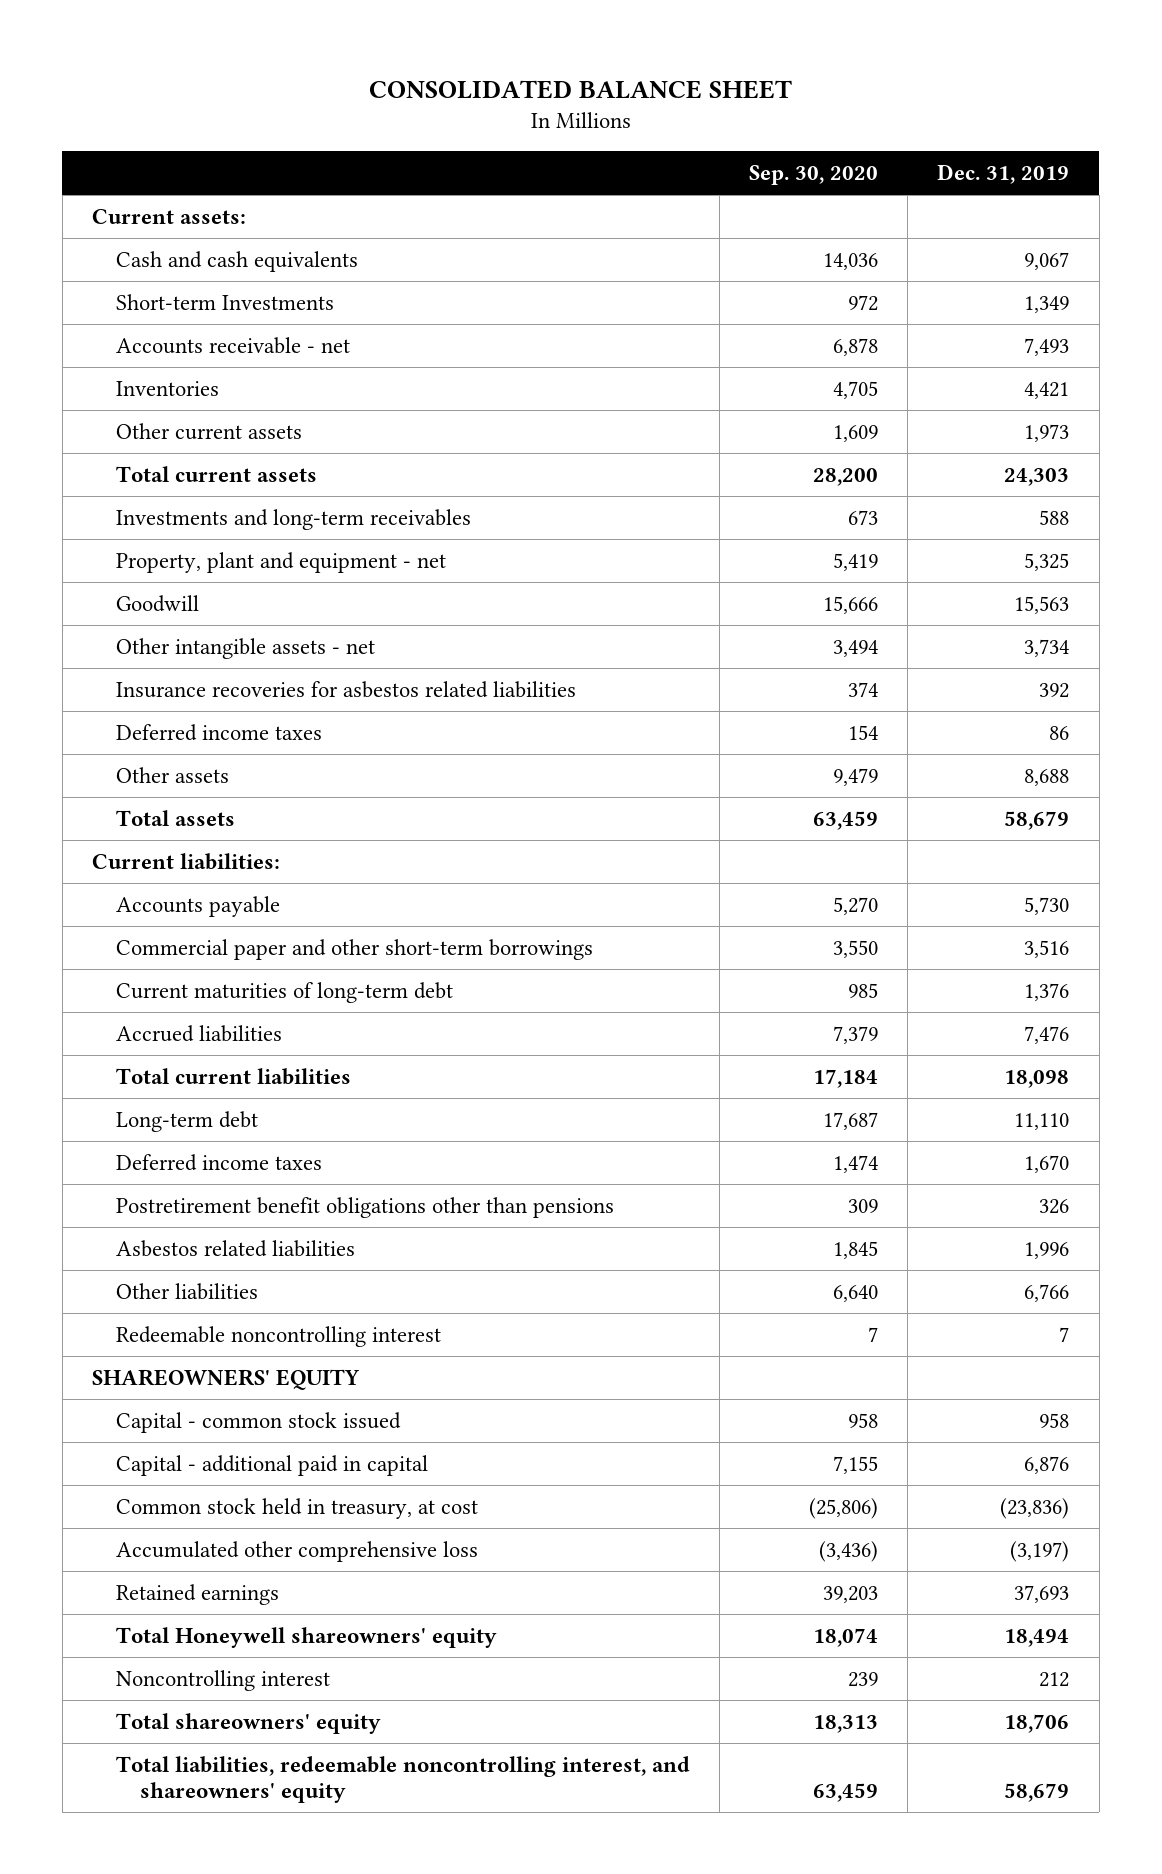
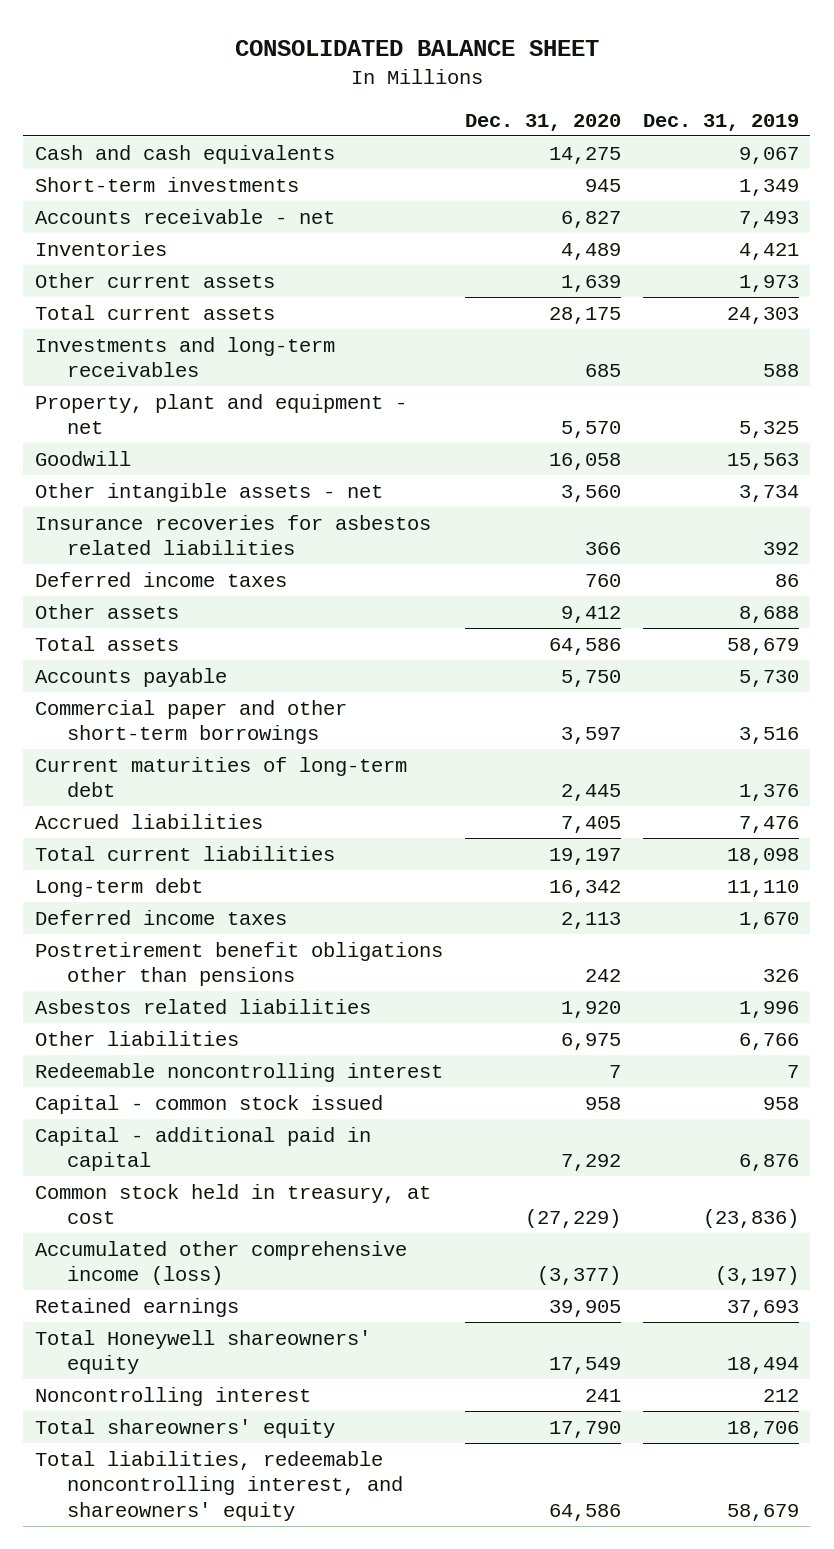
- | Sep. 30, 2020 | Dec. 31, 2019
+ | Dec. 31, 2020 | Dec. 31, 2019
- Current assets:
- Short-term Investments | 972 | 1,349
+ Short-term investments | 945 | 1,349
- Current liabilities:
- SHAREOWNERS' EQUITY
- Accumulated other comprehensive loss | (3,436) | (3,197)
+ Accumulated other comprehensive income (loss) | (3,377) | (3,197)

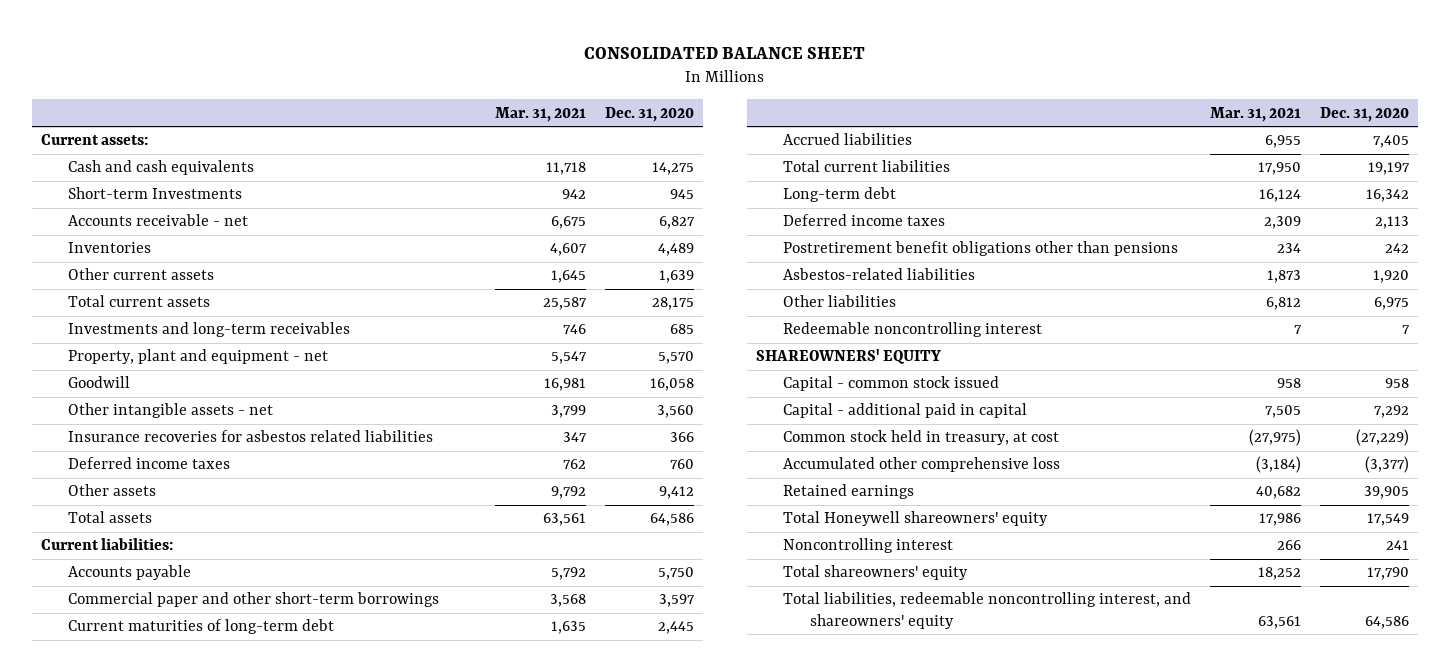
- | Dec. 31, 2020 | Dec. 31, 2019
+ | Mar. 31, 2021 | Dec. 31, 2020
+ Current assets:
- Short-term investments | 945 | 1,349
+ Short-term Investments | 942 | 945
+ Current liabilities:
- Asbestos related liabilities | 1,920 | 1,996
+ Asbestos-related liabilities | 1,873 | 1,920
+ SHAREOWNERS' EQUITY
- Accumulated other comprehensive income (loss) | (3,377) | (3,197)
+ Accumulated other comprehensive loss | (3,184) | (3,377)

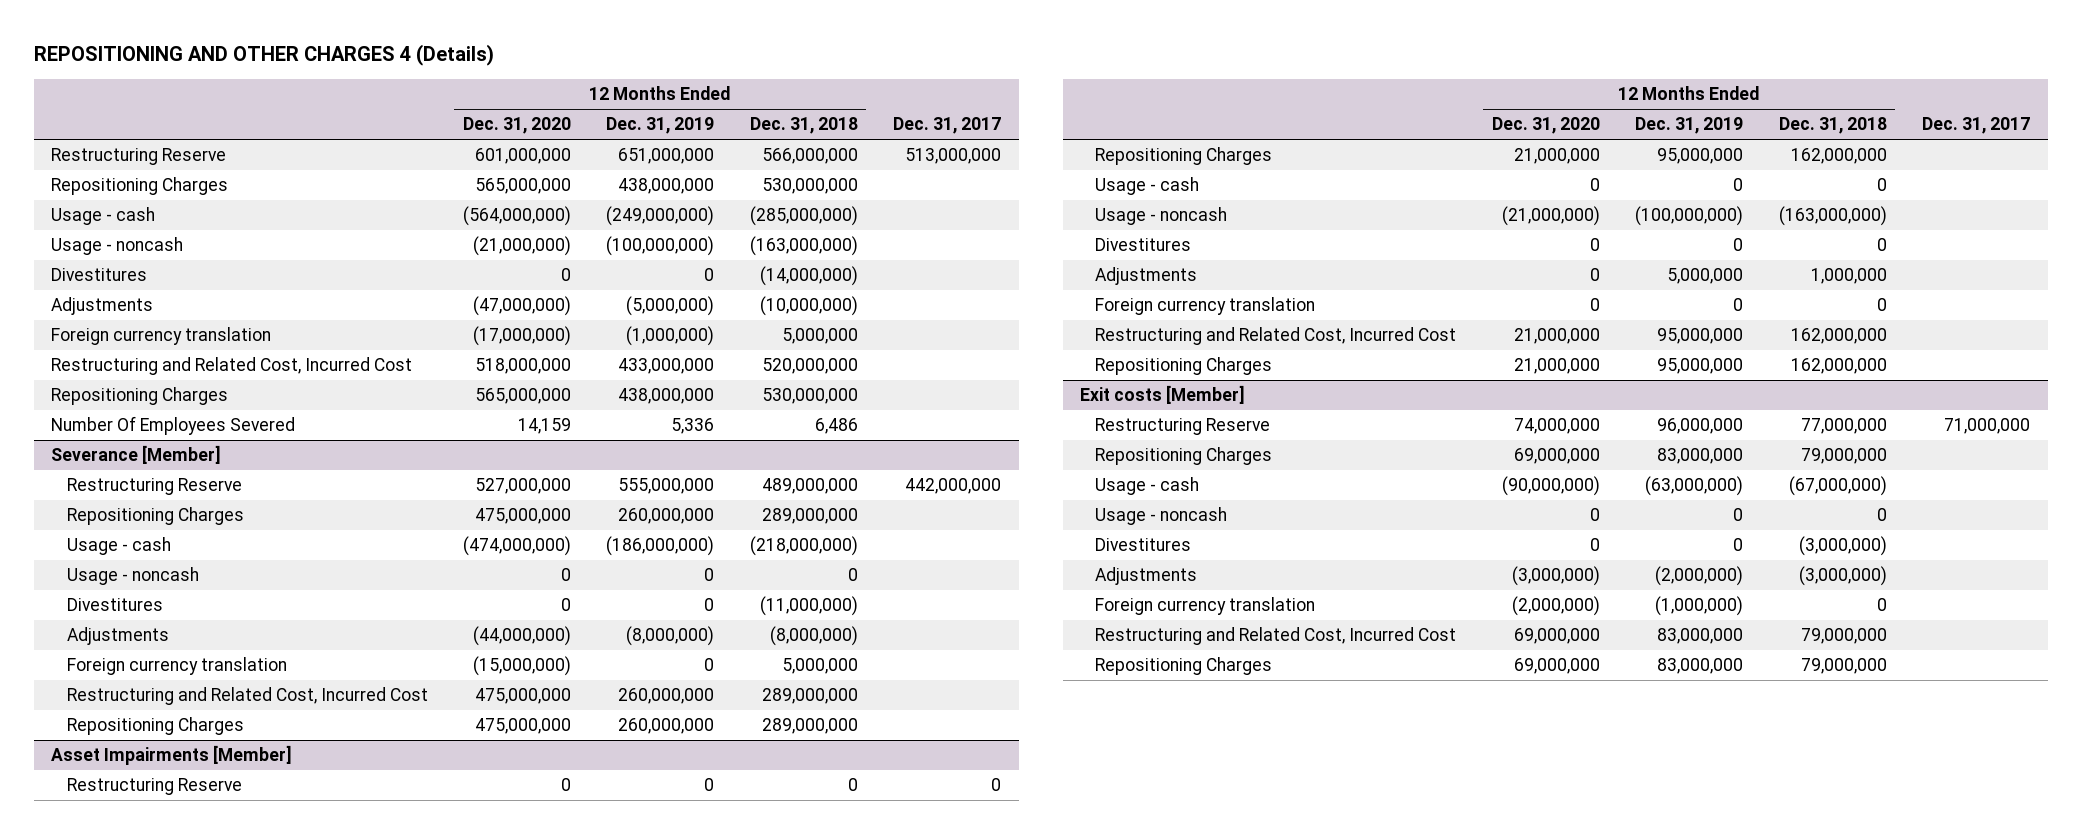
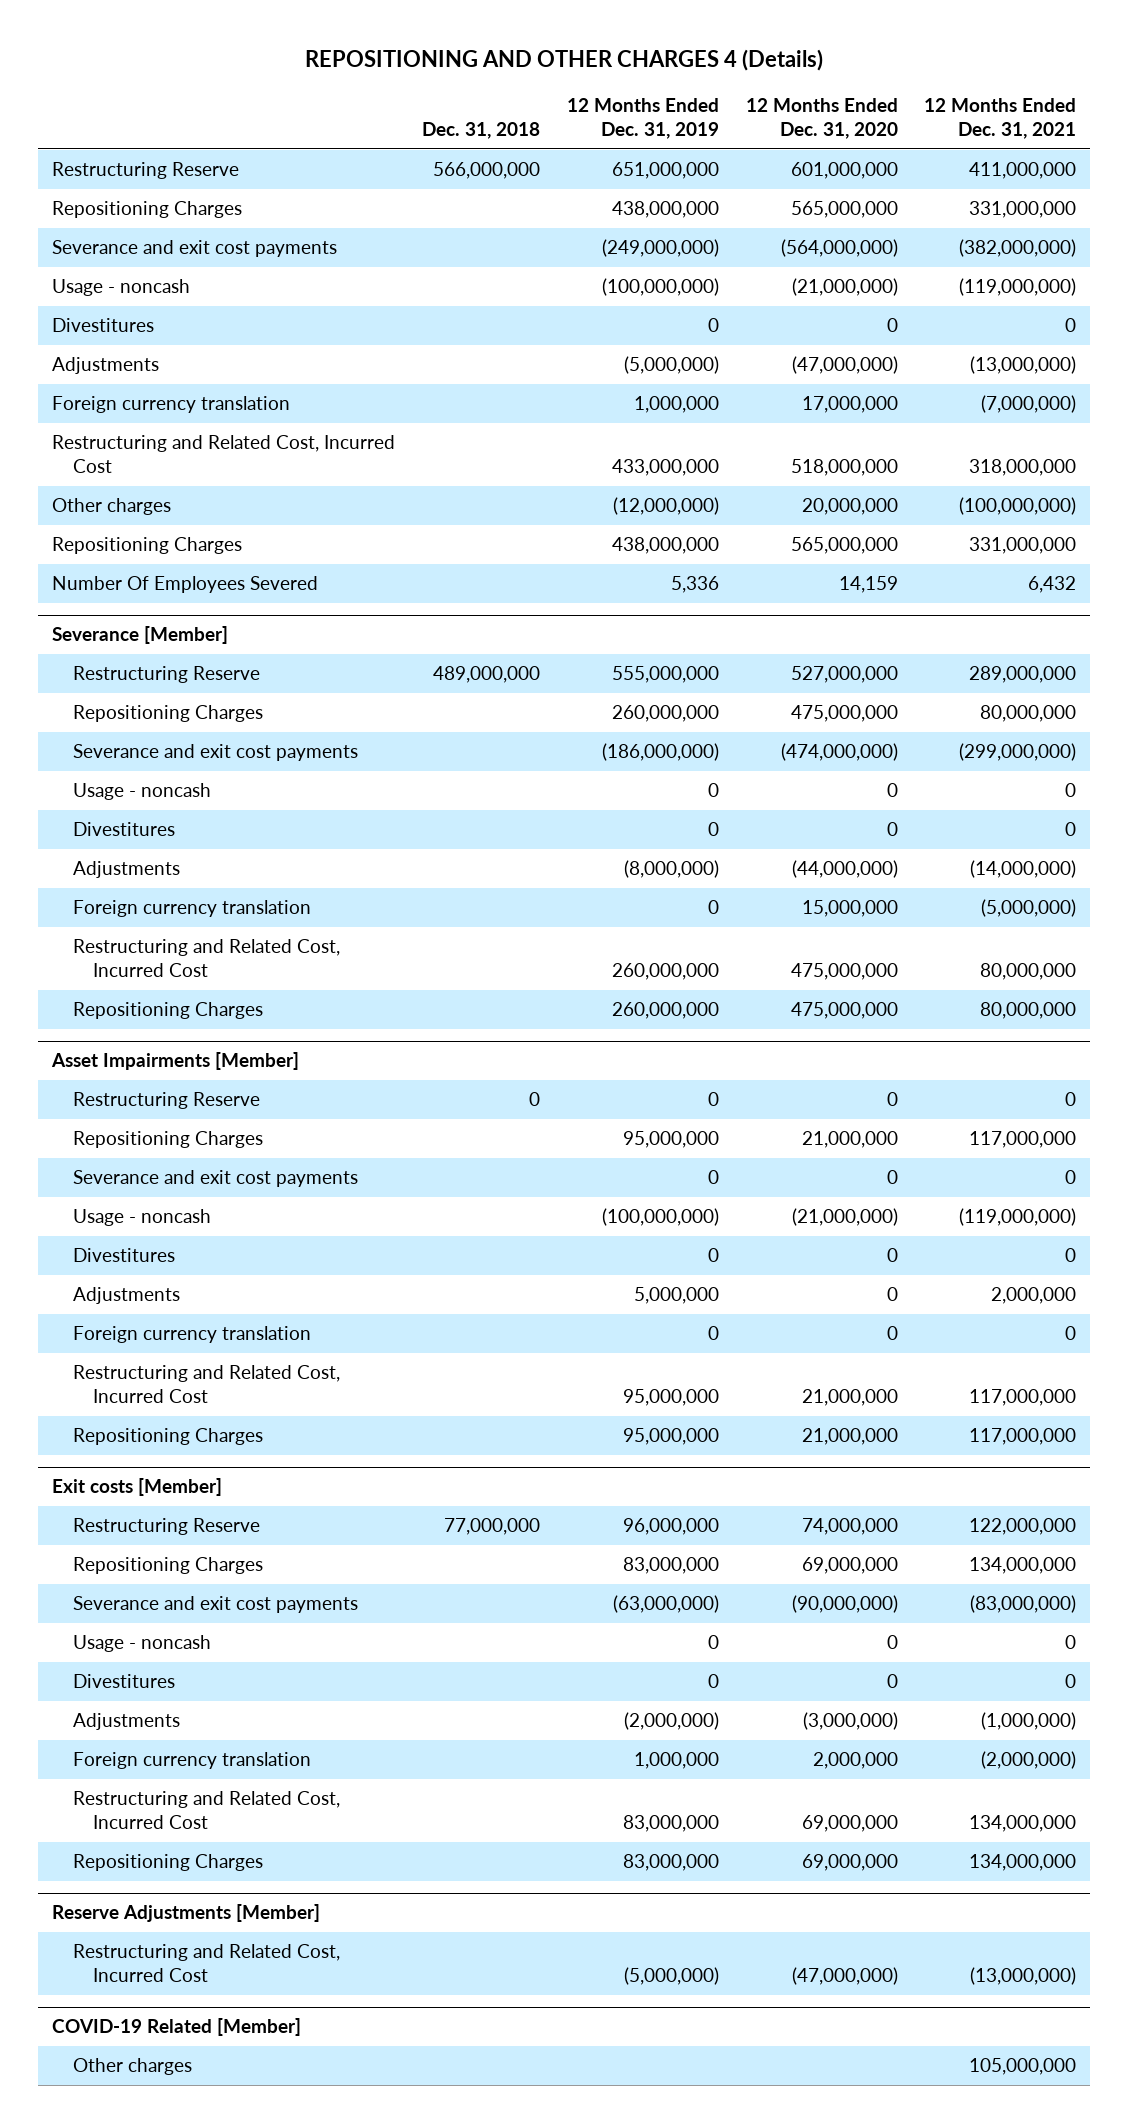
- | 12 Months Ended Dec. 31, 2020 | 12 Months Ended Dec. 31, 2019 | 12 Months Ended Dec. 31, 2018 | Dec. 31, 2017
+ | Dec. 31, 2018 | 12 Months Ended Dec. 31, 2019 | 12 Months Ended Dec. 31, 2020 | 12 Months Ended Dec. 31, 2021
- Usage - cash | (564,000,000) | (249,000,000) | (285,000,000) |
+ Severance and exit cost payments | | (249,000,000) | (564,000,000) | (382,000,000)
- Foreign currency translation | (17,000,000) | (1,000,000) | 5,000,000 |
+ Foreign currency translation | | 1,000,000 | 17,000,000 | (7,000,000)
+ Other charges | | (12,000,000) | 20,000,000 | (100,000,000)
@ Severance [Member]
- Usage - cash | (474,000,000) | (186,000,000) | (218,000,000) |
+ Severance and exit cost payments | | (186,000,000) | (474,000,000) | (299,000,000)
- Foreign currency translation | (15,000,000) | 0 | 5,000,000 |
+ Foreign currency translation | | 0 | 15,000,000 | (5,000,000)
@ Asset Impairments [Member]
- Usage - cash | 0 | 0 | 0 |
+ Severance and exit cost payments | | 0 | 0 | 0
@ Exit costs [Member]
- Usage - cash | (90,000,000) | (63,000,000) | (67,000,000) |
+ Severance and exit cost payments | | (63,000,000) | (90,000,000) | (83,000,000)
- Foreign currency translation | (2,000,000) | (1,000,000) | 0 |
+ Foreign currency translation | | 1,000,000 | 2,000,000 | (2,000,000)
+ Reserve Adjustments [Member]
+ Restructuring and Related Cost, Incurred Cost | | (5,000,000) | (47,000,000) | (13,000,000)
+ COVID-19 Related [Member]
+ Other charges | | | | 105,000,000

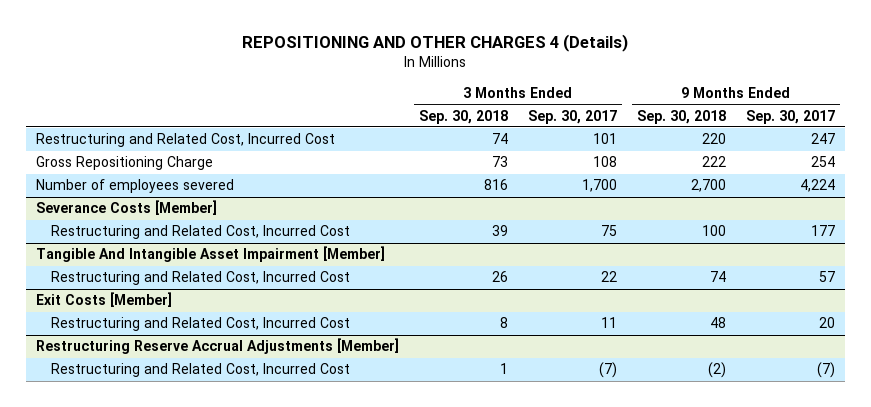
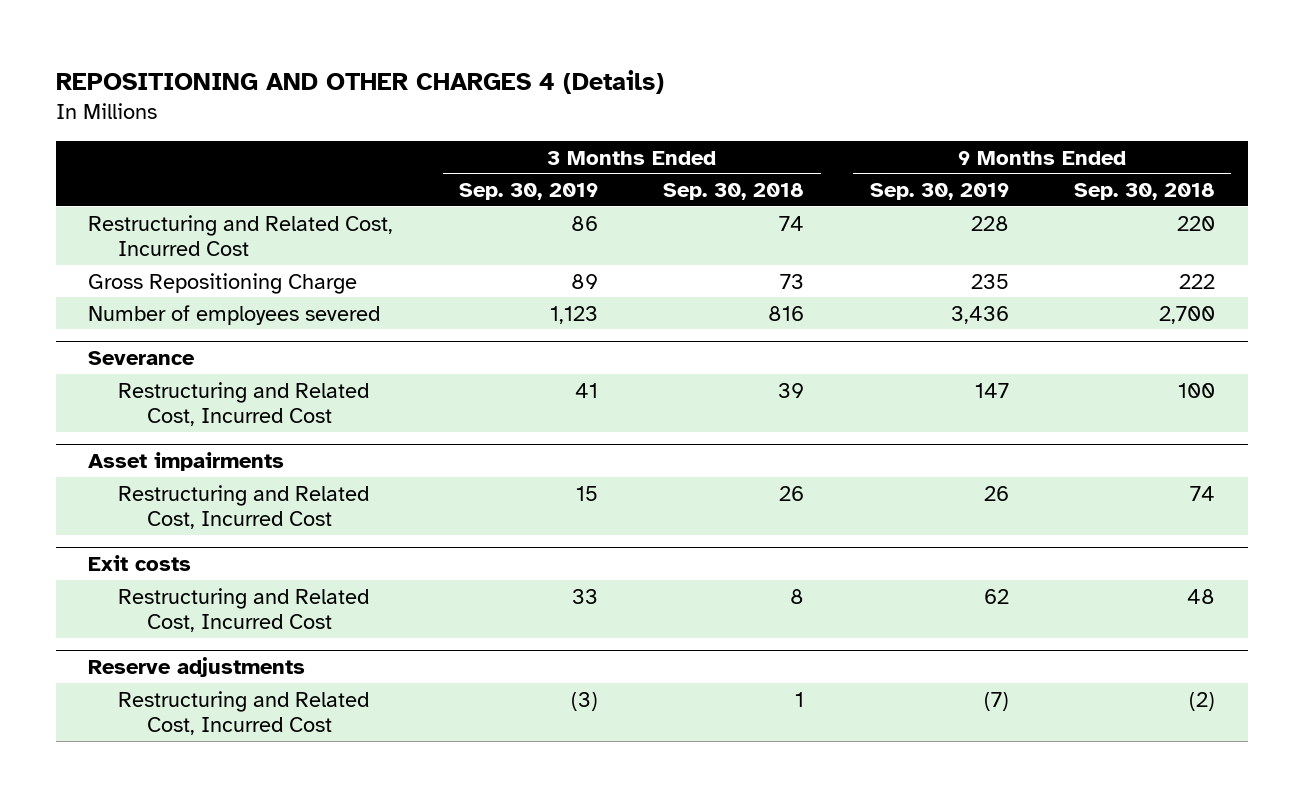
- | 3 Months Ended Sep. 30, 2018 | 3 Months Ended Sep. 30, 2017 | 9 Months Ended Sep. 30, 2018 | 9 Months Ended Sep. 30, 2017
+ | 3 Months Ended Sep. 30, 2019 | 3 Months Ended Sep. 30, 2018 | 9 Months Ended Sep. 30, 2019 | 9 Months Ended Sep. 30, 2018
- Severance Costs [Member]
+ Severance
- Tangible And Intangible Asset Impairment [Member]
+ Asset impairments
- Exit Costs [Member]
+ Exit costs
- Restructuring Reserve Accrual Adjustments [Member]
+ Reserve adjustments

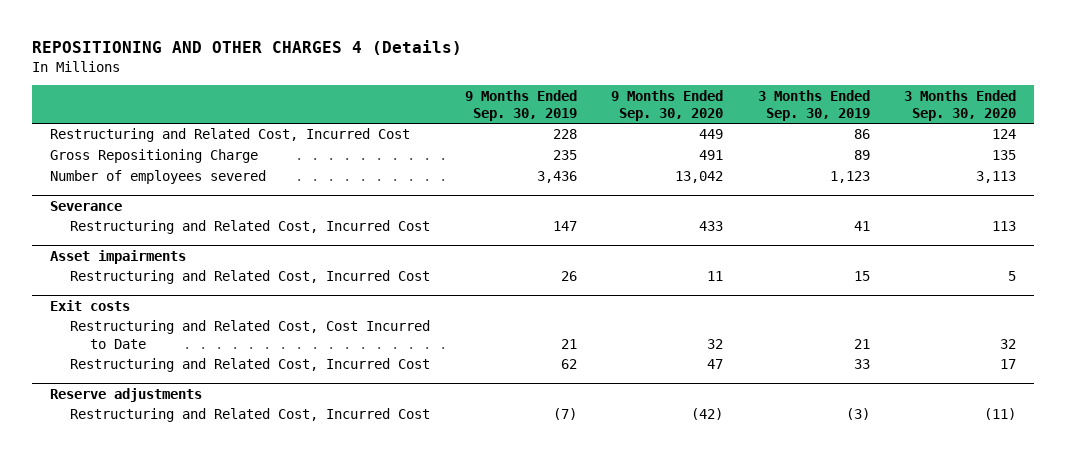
- | 3 Months Ended Sep. 30, 2019 | 3 Months Ended Sep. 30, 2018 | 9 Months Ended Sep. 30, 2019 | 9 Months Ended Sep. 30, 2018
+ | 9 Months Ended Sep. 30, 2019 | 9 Months Ended Sep. 30, 2020 | 3 Months Ended Sep. 30, 2019 | 3 Months Ended Sep. 30, 2020
@ Exit costs
+ Restructuring and Related Cost, Cost Incurred to Date | 21 | 32 | 21 | 32

